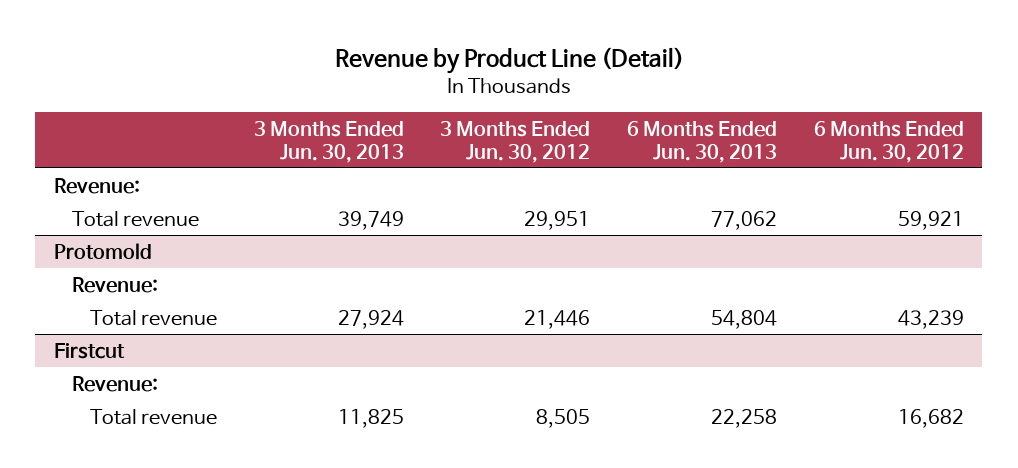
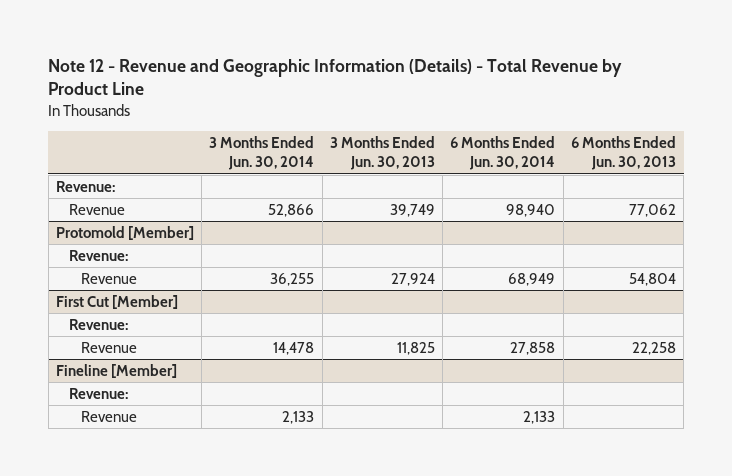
- Revenue by Product Line (Detail)
+ Note 12 - Revenue and Geographic Information (Details) - Total Revenue by Product Line
- | 3 Months Ended Jun. 30, 2013 | 3 Months Ended Jun. 30, 2012 | 6 Months Ended Jun. 30, 2013 | 6 Months Ended Jun. 30, 2012
+ | 3 Months Ended Jun. 30, 2014 | 3 Months Ended Jun. 30, 2013 | 6 Months Ended Jun. 30, 2014 | 6 Months Ended Jun. 30, 2013
- Total revenue | 39,749 | 29,951 | 77,062 | 59,921
- Protomold
+ Revenue | 52,866 | 39,749 | 98,940 | 77,062
+ Protomold [Member]
- Total revenue | 27,924 | 21,446 | 54,804 | 43,239
- Firstcut
+ Revenue | 36,255 | 27,924 | 68,949 | 54,804
+ First Cut [Member]
- Total revenue | 11,825 | 8,505 | 22,258 | 16,682
+ Revenue | 14,478 | 11,825 | 27,858 | 22,258
+ Fineline [Member]
+ Revenue:
+ Revenue | 2,133 | | 2,133 |

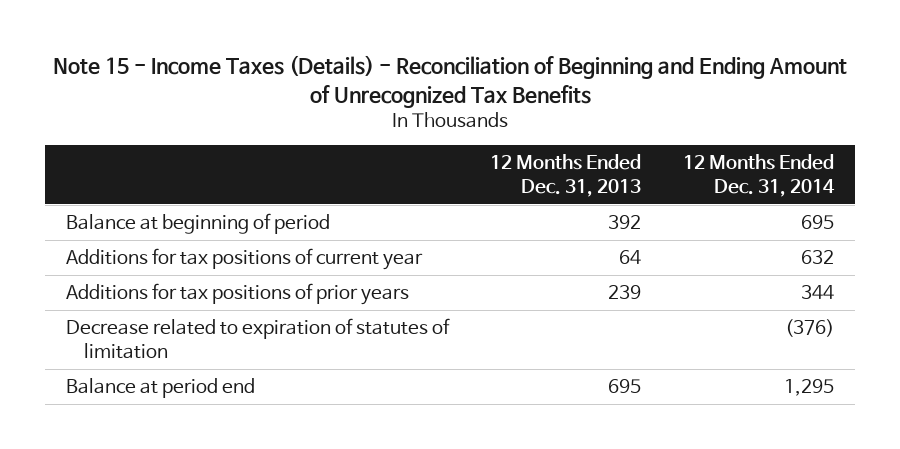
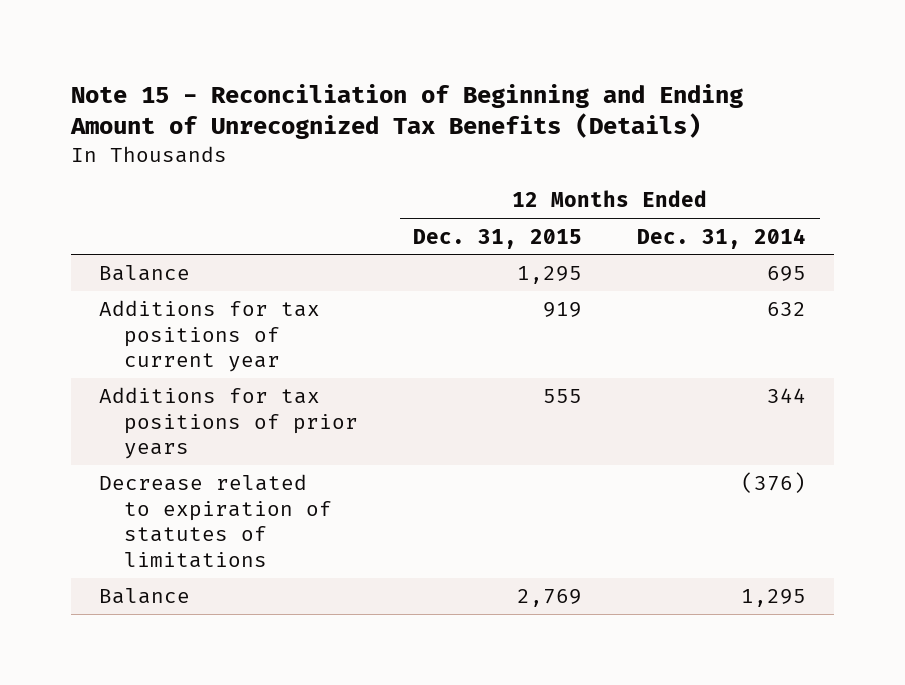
- Note 15 - Income Taxes (Details) - Reconciliation of Beginning and Ending Amount of Unrecognized Tax Benefits
+ Note 15 - Reconciliation of Beginning and Ending Amount of Unrecognized Tax Benefits (Details)
- | 12 Months Ended Dec. 31, 2013 | 12 Months Ended Dec. 31, 2014
+ | 12 Months Ended Dec. 31, 2015 | 12 Months Ended Dec. 31, 2014
- Balance at beginning of period | 392 | 695
+ Balance | 1,295 | 695
- Decrease related to expiration of statutes of limitation | | (376)
- Balance at period end | 695 | 1,295
+ Decrease related to expiration of statutes of limitations | | (376)
+ Balance | 2,769 | 1,295

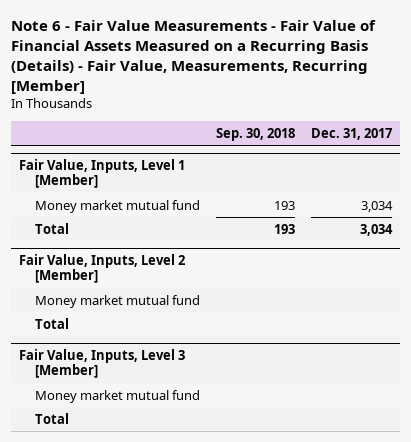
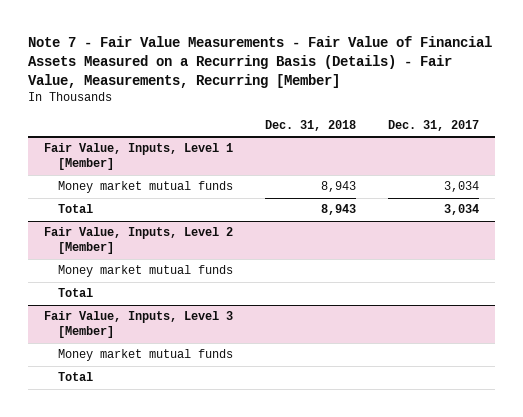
- Note 6 - Fair Value Measurements - Fair Value of Financial Assets Measured on a Recurring Basis (Details) - Fair Value, Measurements, Recurring [Member]
+ Note 7 - Fair Value Measurements - Fair Value of Financial Assets Measured on a Recurring Basis (Details) - Fair Value, Measurements, Recurring [Member]
- | Sep. 30, 2018 | Dec. 31, 2017
+ | Dec. 31, 2018 | Dec. 31, 2017
@ Fair Value, Inputs, Level 1 [Member]
- Money market mutual fund | 193 | 3,034
+ Money market mutual funds | 8,943 | 3,034
@ Fair Value, Inputs, Level 2 [Member]
- Money market mutual fund
+ Money market mutual funds
@ Fair Value, Inputs, Level 3 [Member]
- Money market mutual fund
+ Money market mutual funds

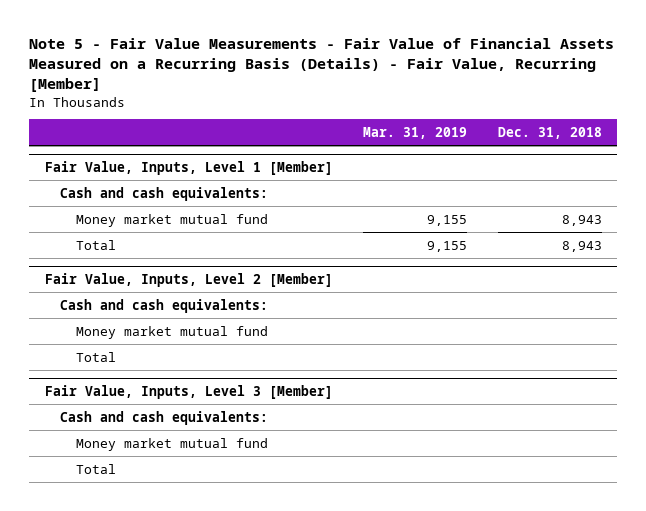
- Note 7 - Fair Value Measurements - Fair Value of Financial Assets Measured on a Recurring Basis (Details) - Fair Value, Measurements, Recurring [Member]
+ Note 5 - Fair Value Measurements - Fair Value of Financial Assets Measured on a Recurring Basis (Details) - Fair Value, Recurring [Member]
- | Dec. 31, 2018 | Dec. 31, 2017
+ | Mar. 31, 2019 | Dec. 31, 2018
@ Fair Value, Inputs, Level 1 [Member]
- Money market mutual funds | 8,943 | 3,034
+ Cash and cash equivalents:
+ Money market mutual fund | 9,155 | 8,943
@ Fair Value, Inputs, Level 2 [Member]
- Money market mutual funds
+ Cash and cash equivalents:
+ Money market mutual fund
@ Fair Value, Inputs, Level 3 [Member]
- Money market mutual funds
+ Cash and cash equivalents:
+ Money market mutual fund

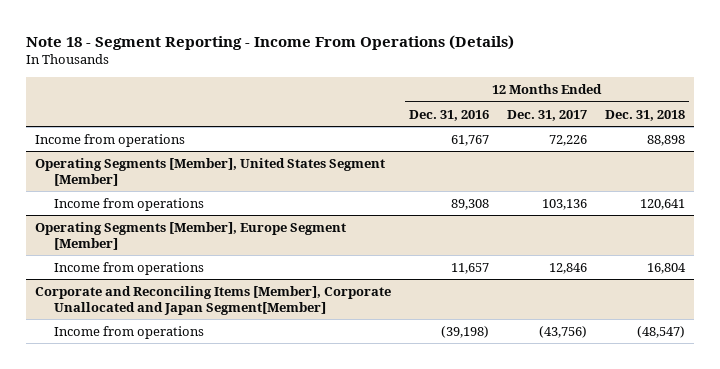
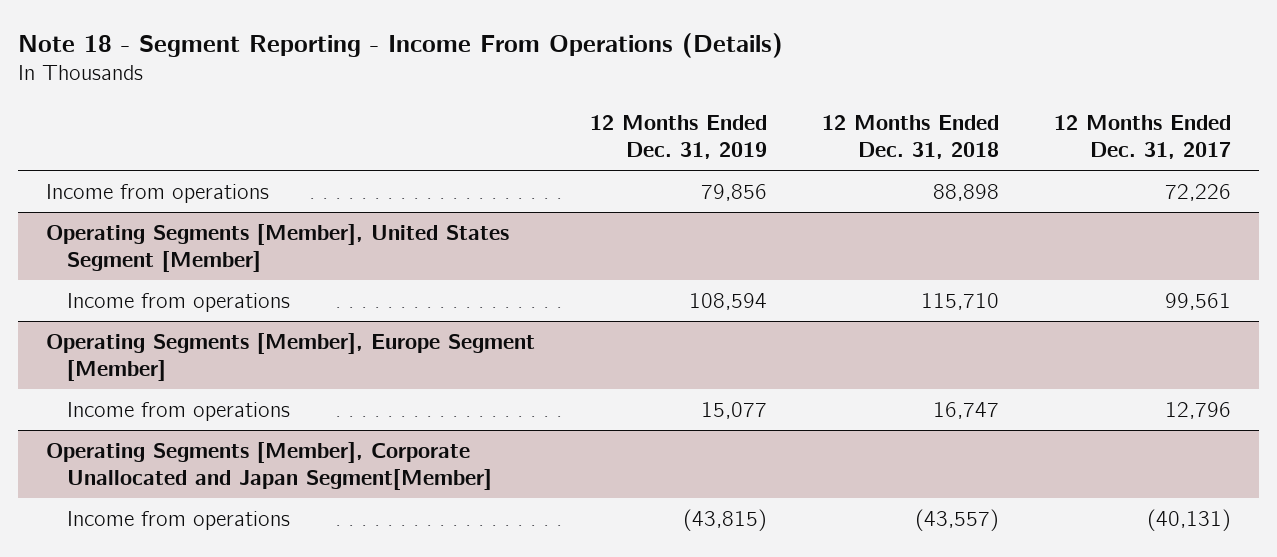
- | 12 Months Ended Dec. 31, 2016 | 12 Months Ended Dec. 31, 2017 | 12 Months Ended Dec. 31, 2018
+ | 12 Months Ended Dec. 31, 2019 | 12 Months Ended Dec. 31, 2018 | 12 Months Ended Dec. 31, 2017
@ Operating Segments [Member], United States Segment [Member]
- Income from operations | 89,308 | 103,136 | 120,641
+ Income from operations | 108,594 | 115,710 | 99,561
@ Operating Segments [Member], Europe Segment [Member]
- Income from operations | 11,657 | 12,846 | 16,804
- Corporate and Reconciling Items [Member], Corporate Unallocated and Japan Segment[Member]
- Income from operations | (39,198) | (43,756) | (48,547)
@ Operating Segments [Member], Europe Segment [Member]
+ Income from operations | 15,077 | 16,747 | 12,796
+ Operating Segments [Member], Corporate Unallocated and Japan Segment[Member]
+ Income from operations | (43,815) | (43,557) | (40,131)

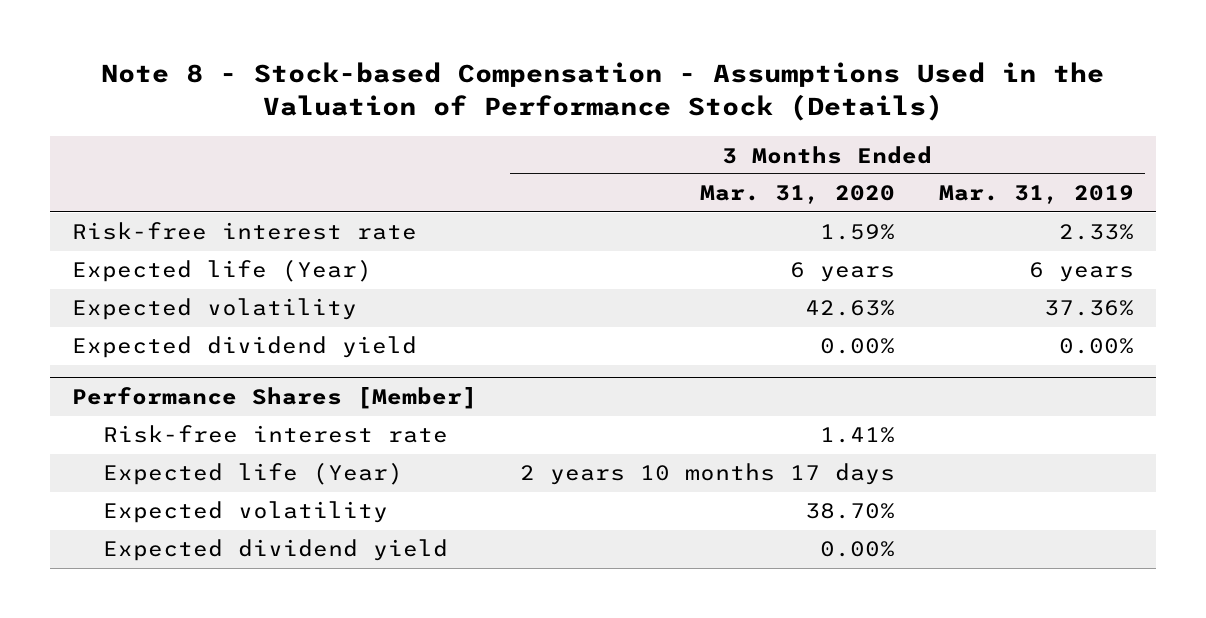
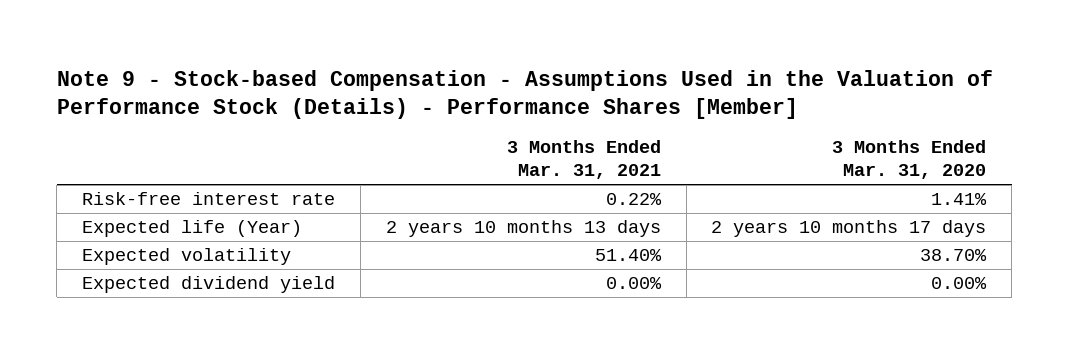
- Note 8 - Stock-based Compensation - Assumptions Used in the Valuation of Performance Stock (Details)
+ Note 9 - Stock-based Compensation - Assumptions Used in the Valuation of Performance Stock (Details) - Performance Shares [Member]
- | 3 Months Ended Mar. 31, 2020 | 3 Months Ended Mar. 31, 2019
+ | 3 Months Ended Mar. 31, 2021 | 3 Months Ended Mar. 31, 2020
- Risk-free interest rate | 1.59% | 2.33%
- Expected life (Year) | 6 years | 6 years
- Expected volatility | 42.63% | 37.36%
- Expected dividend yield | 0.00% | 0.00%
- Performance Shares [Member]

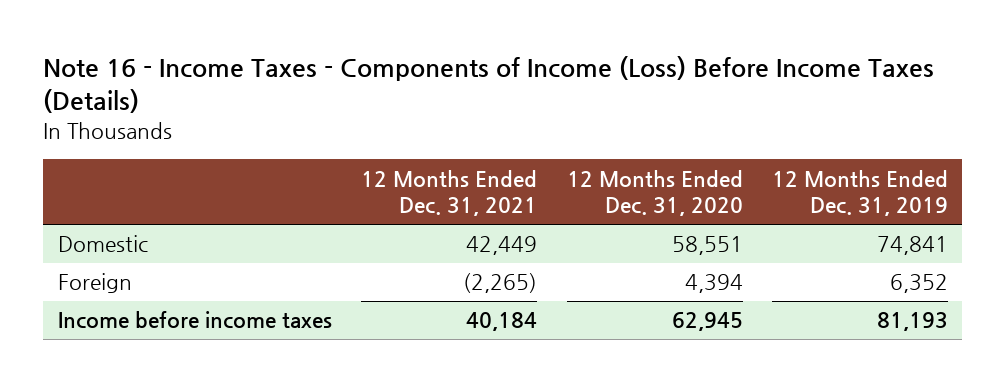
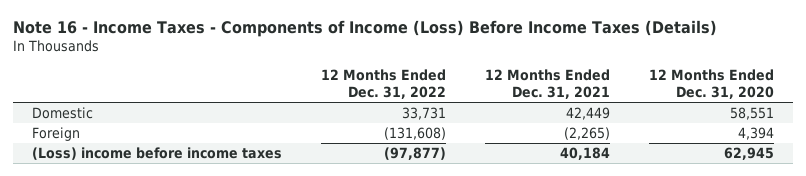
- | 12 Months Ended Dec. 31, 2021 | 12 Months Ended Dec. 31, 2020 | 12 Months Ended Dec. 31, 2019
+ | 12 Months Ended Dec. 31, 2022 | 12 Months Ended Dec. 31, 2021 | 12 Months Ended Dec. 31, 2020
- Income before income taxes | 40,184 | 62,945 | 81,193
+ (Loss) income before income taxes | (97,877) | 40,184 | 62,945

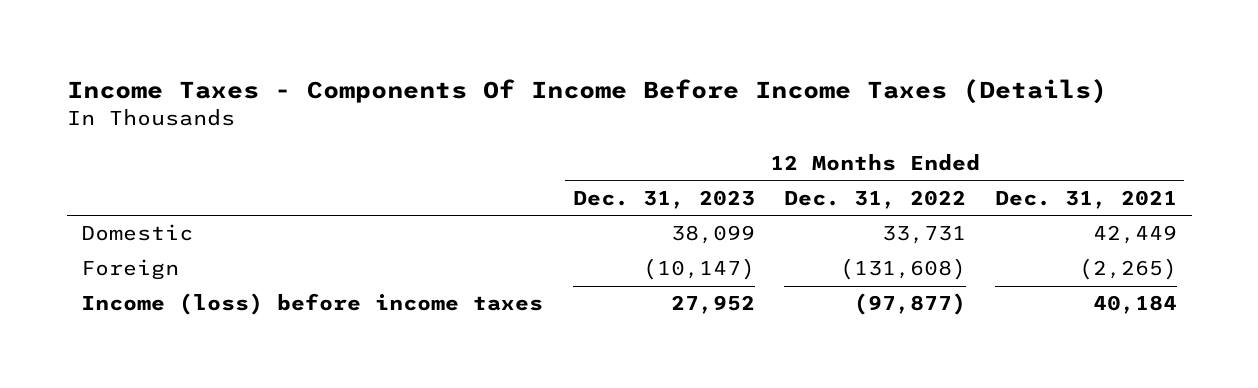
- Note 16 - Income Taxes - Components of Income (Loss) Before Income Taxes (Details)
+ Income Taxes - Components Of Income Before Income Taxes (Details)
- | 12 Months Ended Dec. 31, 2022 | 12 Months Ended Dec. 31, 2021 | 12 Months Ended Dec. 31, 2020
+ | 12 Months Ended Dec. 31, 2023 | 12 Months Ended Dec. 31, 2022 | 12 Months Ended Dec. 31, 2021
- (Loss) income before income taxes | (97,877) | 40,184 | 62,945
+ Income (loss) before income taxes | 27,952 | (97,877) | 40,184

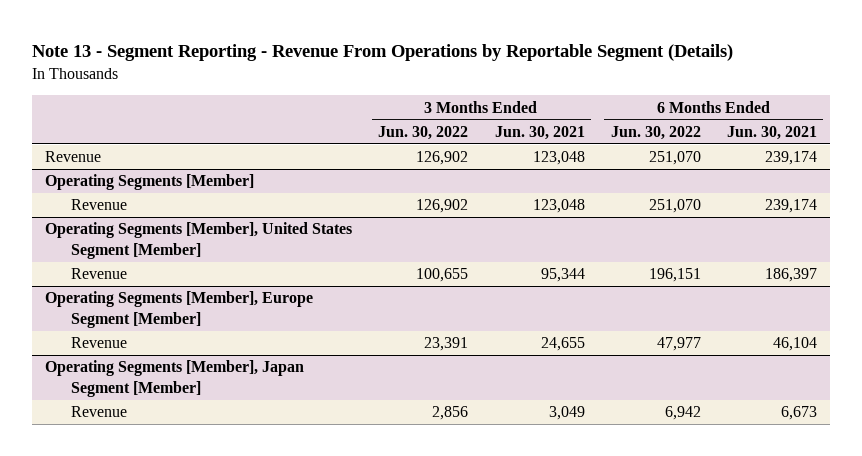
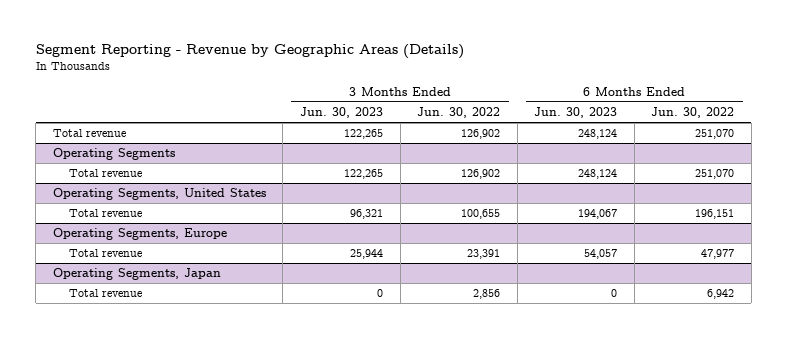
- Note 13 - Segment Reporting - Revenue From Operations by Reportable Segment (Details)
+ Segment Reporting - Revenue by Geographic Areas (Details)
- | 3 Months Ended Jun. 30, 2022 | 3 Months Ended Jun. 30, 2021 | 6 Months Ended Jun. 30, 2022 | 6 Months Ended Jun. 30, 2021
+ | 3 Months Ended Jun. 30, 2023 | 3 Months Ended Jun. 30, 2022 | 6 Months Ended Jun. 30, 2023 | 6 Months Ended Jun. 30, 2022
- Revenue | 126,902 | 123,048 | 251,070 | 239,174
- Operating Segments [Member]
- Revenue | 126,902 | 123,048 | 251,070 | 239,174
- Operating Segments [Member], United States Segment [Member]
- Revenue | 100,655 | 95,344 | 196,151 | 186,397
- Operating Segments [Member], Europe Segment [Member]
- Revenue | 23,391 | 24,655 | 47,977 | 46,104
- Operating Segments [Member], Japan Segment [Member]
- Revenue | 2,856 | 3,049 | 6,942 | 6,673
+ Total revenue | 122,265 | 126,902 | 248,124 | 251,070
+ Operating Segments
+ Total revenue | 122,265 | 126,902 | 248,124 | 251,070
+ Operating Segments, United States
+ Total revenue | 96,321 | 100,655 | 194,067 | 196,151
+ Operating Segments, Europe
+ Total revenue | 25,944 | 23,391 | 54,057 | 47,977
+ Operating Segments, Japan
+ Total revenue | 0 | 2,856 | 0 | 6,942

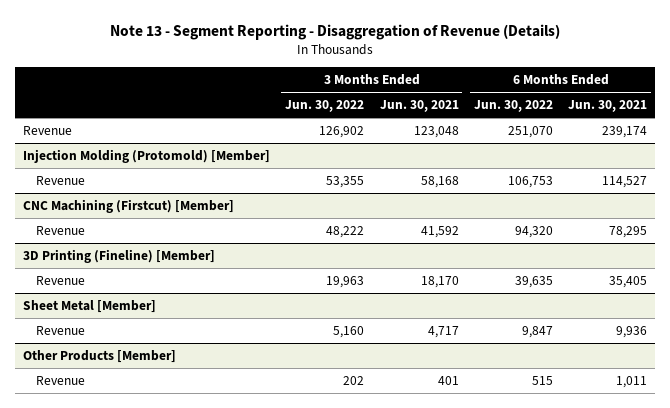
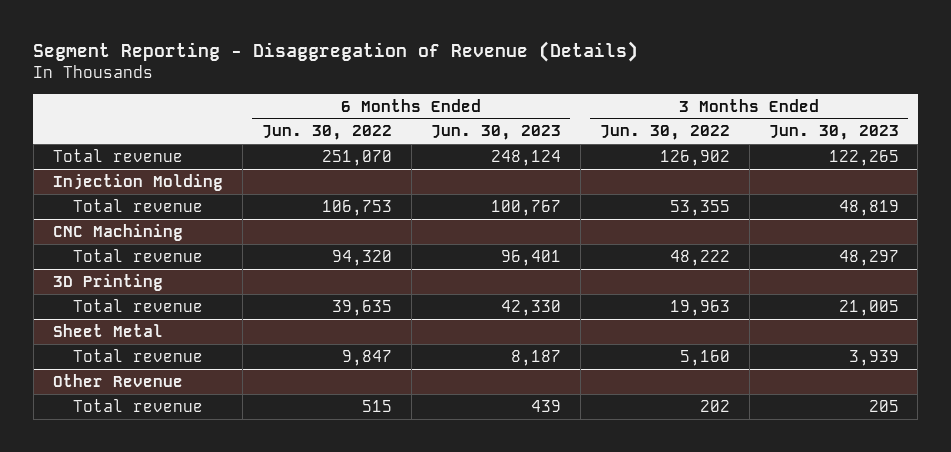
- Note 13 - Segment Reporting - Disaggregation of Revenue (Details)
+ Segment Reporting - Disaggregation of Revenue (Details)
- | 3 Months Ended Jun. 30, 2022 | 3 Months Ended Jun. 30, 2021 | 6 Months Ended Jun. 30, 2022 | 6 Months Ended Jun. 30, 2021
+ | 6 Months Ended Jun. 30, 2022 | 6 Months Ended Jun. 30, 2023 | 3 Months Ended Jun. 30, 2022 | 3 Months Ended Jun. 30, 2023
- Revenue | 126,902 | 123,048 | 251,070 | 239,174
- Injection Molding (Protomold) [Member]
- Revenue | 53,355 | 58,168 | 106,753 | 114,527
- CNC Machining (Firstcut) [Member]
- Revenue | 48,222 | 41,592 | 94,320 | 78,295
- 3D Printing (Fineline) [Member]
- Revenue | 19,963 | 18,170 | 39,635 | 35,405
- Sheet Metal [Member]
- Revenue | 5,160 | 4,717 | 9,847 | 9,936
- Other Products [Member]
- Revenue | 202 | 401 | 515 | 1,011
+ Total revenue | 251,070 | 248,124 | 126,902 | 122,265
+ Injection Molding
+ Total revenue | 106,753 | 100,767 | 53,355 | 48,819
+ CNC Machining
+ Total revenue | 94,320 | 96,401 | 48,222 | 48,297
+ 3D Printing
+ Total revenue | 39,635 | 42,330 | 19,963 | 21,005
+ Sheet Metal
+ Total revenue | 9,847 | 8,187 | 5,160 | 3,939
+ Other Revenue
+ Total revenue | 515 | 439 | 202 | 205

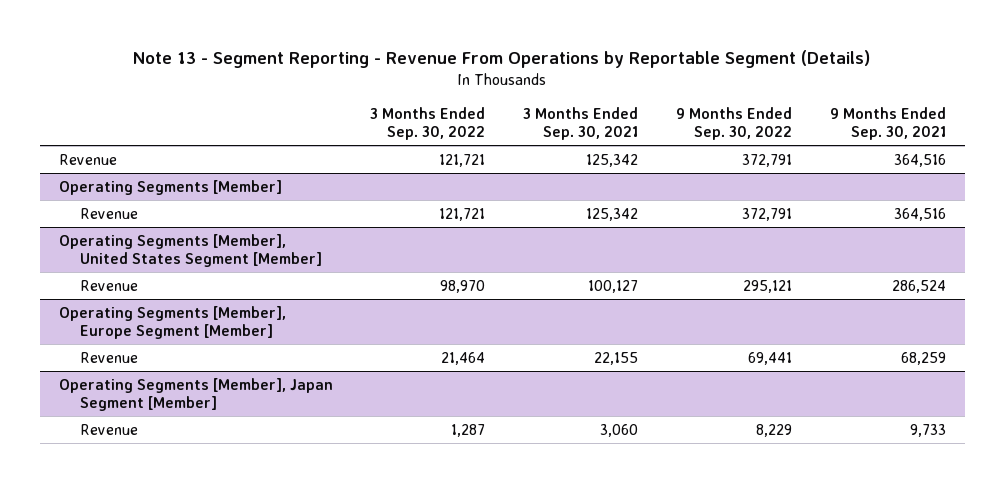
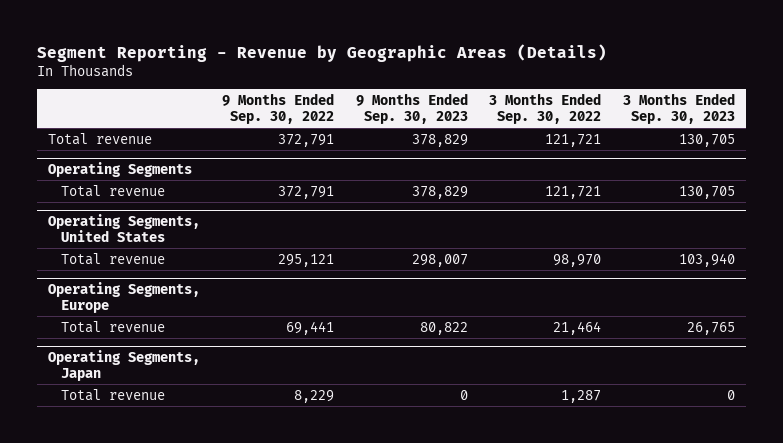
- Note 13 - Segment Reporting - Revenue From Operations by Reportable Segment (Details)
+ Segment Reporting - Revenue by Geographic Areas (Details)
- | 3 Months Ended Sep. 30, 2022 | 3 Months Ended Sep. 30, 2021 | 9 Months Ended Sep. 30, 2022 | 9 Months Ended Sep. 30, 2021
+ | 9 Months Ended Sep. 30, 2022 | 9 Months Ended Sep. 30, 2023 | 3 Months Ended Sep. 30, 2022 | 3 Months Ended Sep. 30, 2023
- Revenue | 121,721 | 125,342 | 372,791 | 364,516
- Operating Segments [Member]
- Revenue | 121,721 | 125,342 | 372,791 | 364,516
- Operating Segments [Member], United States Segment [Member]
- Revenue | 98,970 | 100,127 | 295,121 | 286,524
- Operating Segments [Member], Europe Segment [Member]
- Revenue | 21,464 | 22,155 | 69,441 | 68,259
- Operating Segments [Member], Japan Segment [Member]
- Revenue | 1,287 | 3,060 | 8,229 | 9,733
+ Total revenue | 372,791 | 378,829 | 121,721 | 130,705
+ Operating Segments
+ Total revenue | 372,791 | 378,829 | 121,721 | 130,705
+ Operating Segments, United States
+ Total revenue | 295,121 | 298,007 | 98,970 | 103,940
+ Operating Segments, Europe
+ Total revenue | 69,441 | 80,822 | 21,464 | 26,765
+ Operating Segments, Japan
+ Total revenue | 8,229 | 0 | 1,287 | 0

